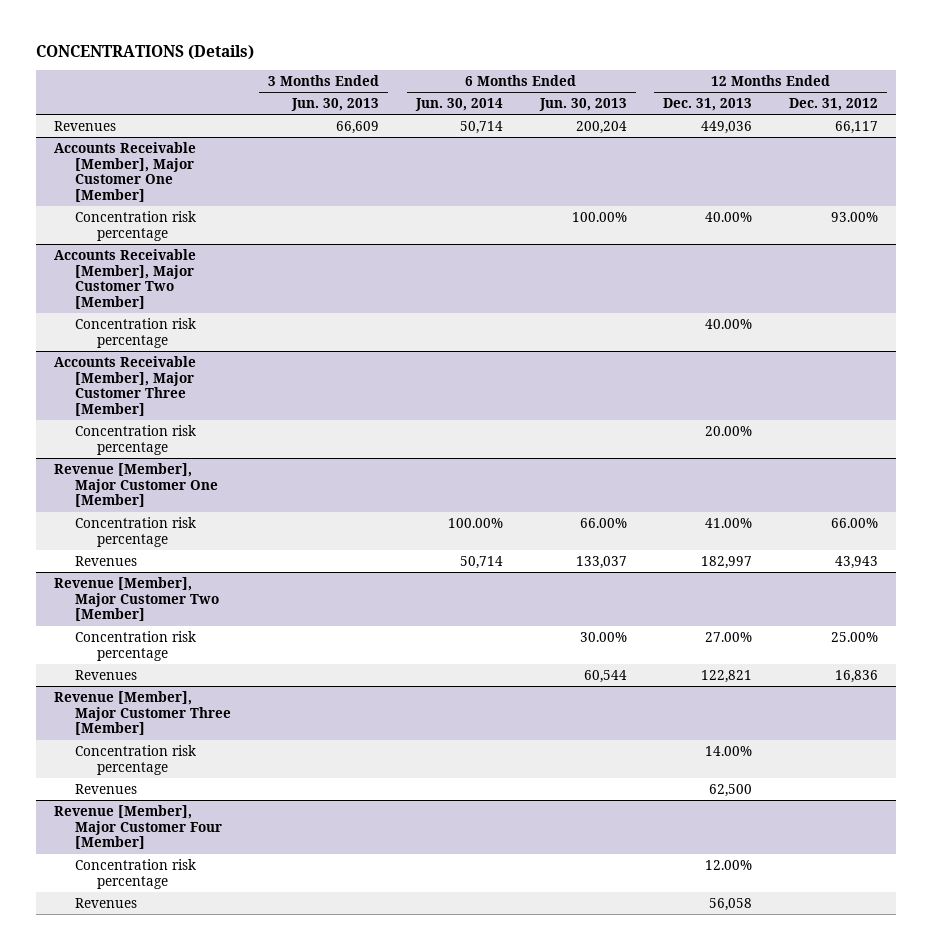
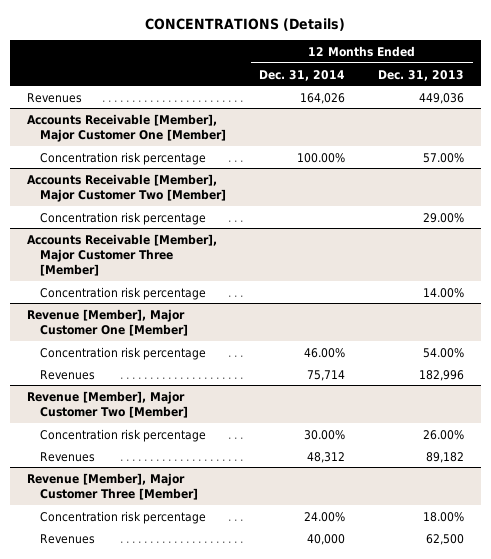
- | 3 Months Ended Jun. 30, 2013 | 6 Months Ended Jun. 30, 2014 | 6 Months Ended Jun. 30, 2013 | 12 Months Ended Dec. 31, 2013 | 12 Months Ended Dec. 31, 2012
+ | 12 Months Ended Dec. 31, 2014 | 12 Months Ended Dec. 31, 2013
@ Accounts Receivable [Member], Major Customer One [Member]
- Concentration risk percentage | | | 100.00% | 40.00% | 93.00%
+ Concentration risk percentage | 100.00% | 57.00%
@ Accounts Receivable [Member], Major Customer Two [Member]
- Concentration risk percentage | | | | 40.00% |
+ Concentration risk percentage | | 29.00%
@ Accounts Receivable [Member], Major Customer Three [Member]
- Concentration risk percentage | | | | 20.00% |
+ Concentration risk percentage | | 14.00%
@ Revenue [Member], Major Customer One [Member]
- Concentration risk percentage | | 100.00% | 66.00% | 41.00% | 66.00%
- Revenues | | 50,714 | 133,037 | 182,997 | 43,943
+ Concentration risk percentage | 46.00% | 54.00%
+ Revenues | 75,714 | 182,996
@ Revenue [Member], Major Customer Two [Member]
- Concentration risk percentage | | | 30.00% | 27.00% | 25.00%
- Revenues | | | 60,544 | 122,821 | 16,836
+ Concentration risk percentage | 30.00% | 26.00%
+ Revenues | 48,312 | 89,182
@ Revenue [Member], Major Customer Three [Member]
- Concentration risk percentage | | | | 14.00% |
+ Concentration risk percentage | 24.00% | 18.00%
- Revenue [Member], Major Customer Four [Member]
- Concentration risk percentage | | | | 12.00% |
- Revenues | | | | 56,058 |

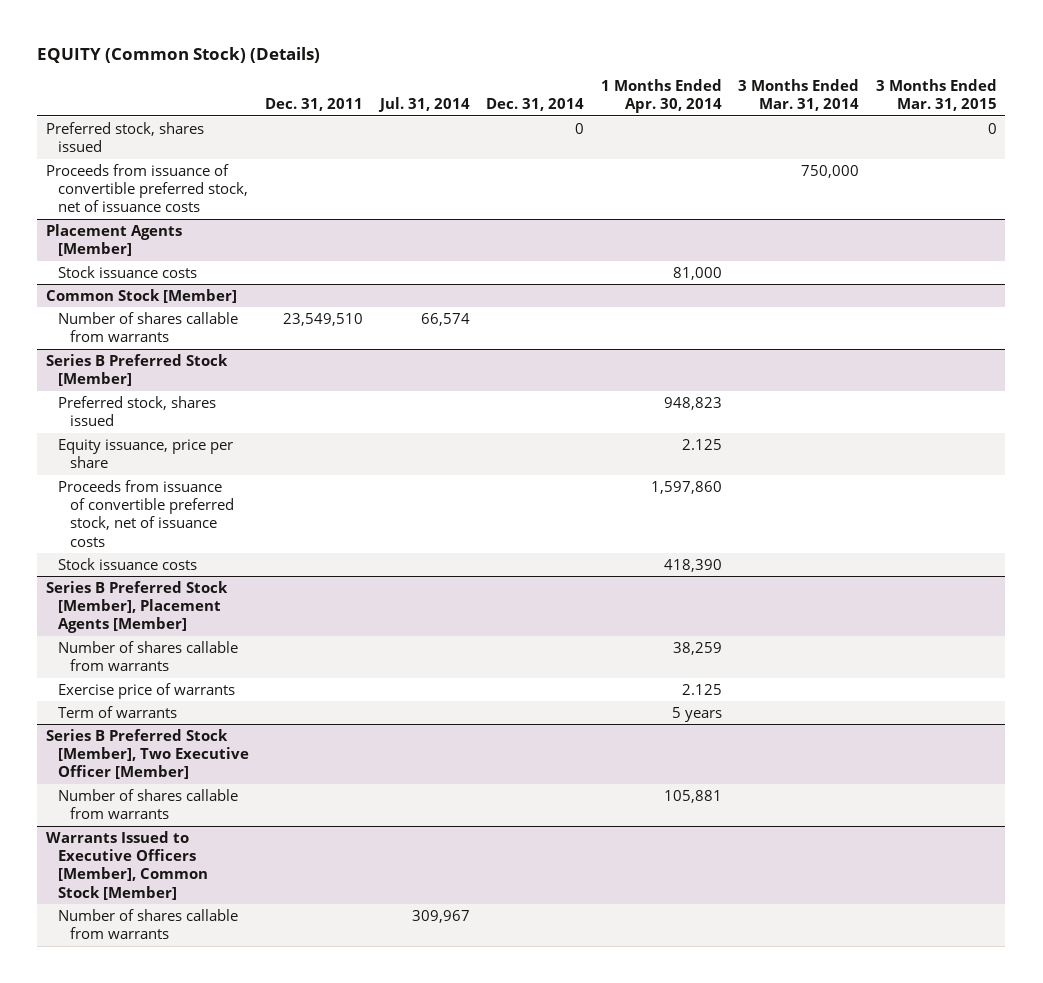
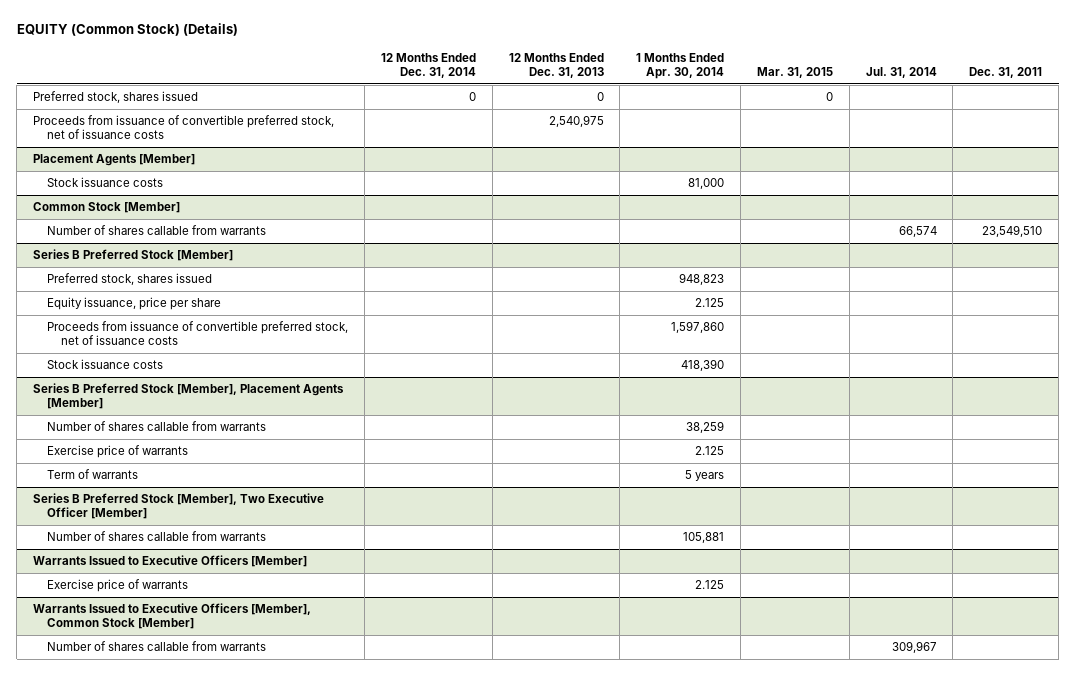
- | Dec. 31, 2011 | Jul. 31, 2014 | Dec. 31, 2014 | 1 Months Ended Apr. 30, 2014 | 3 Months Ended Mar. 31, 2014 | 3 Months Ended Mar. 31, 2015
+ | 12 Months Ended Dec. 31, 2014 | 12 Months Ended Dec. 31, 2013 | 1 Months Ended Apr. 30, 2014 | Mar. 31, 2015 | Jul. 31, 2014 | Dec. 31, 2011
+ Warrants Issued to Executive Officers [Member]
+ Exercise price of warrants | | | 2.125 | | |

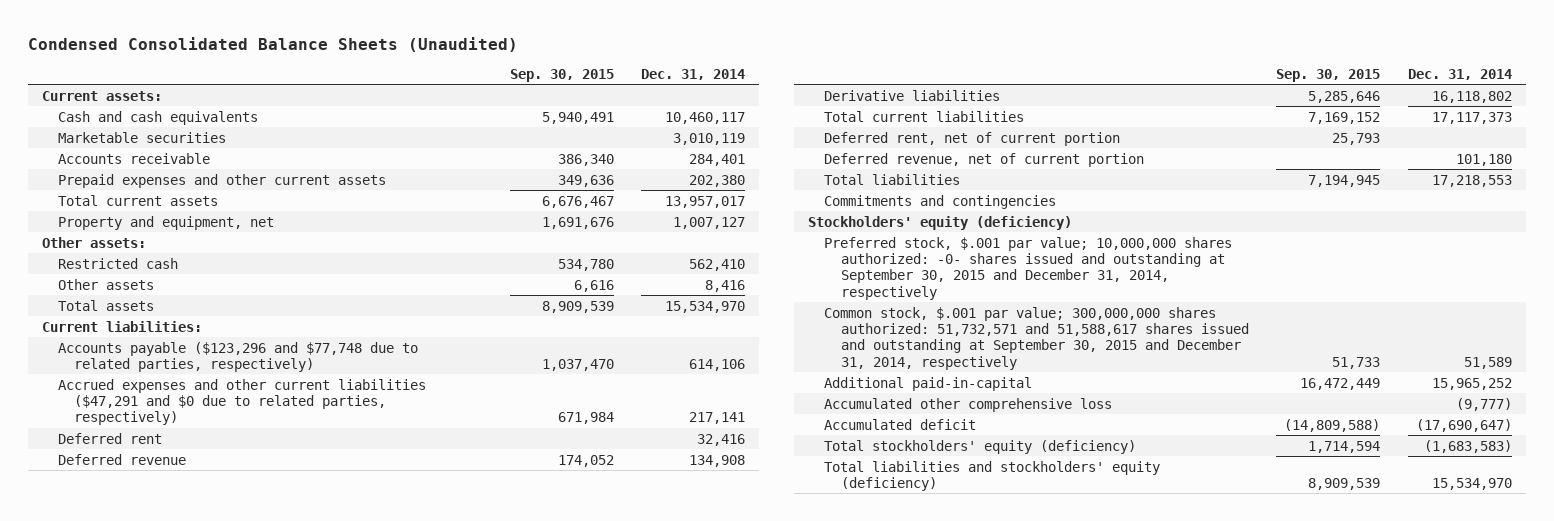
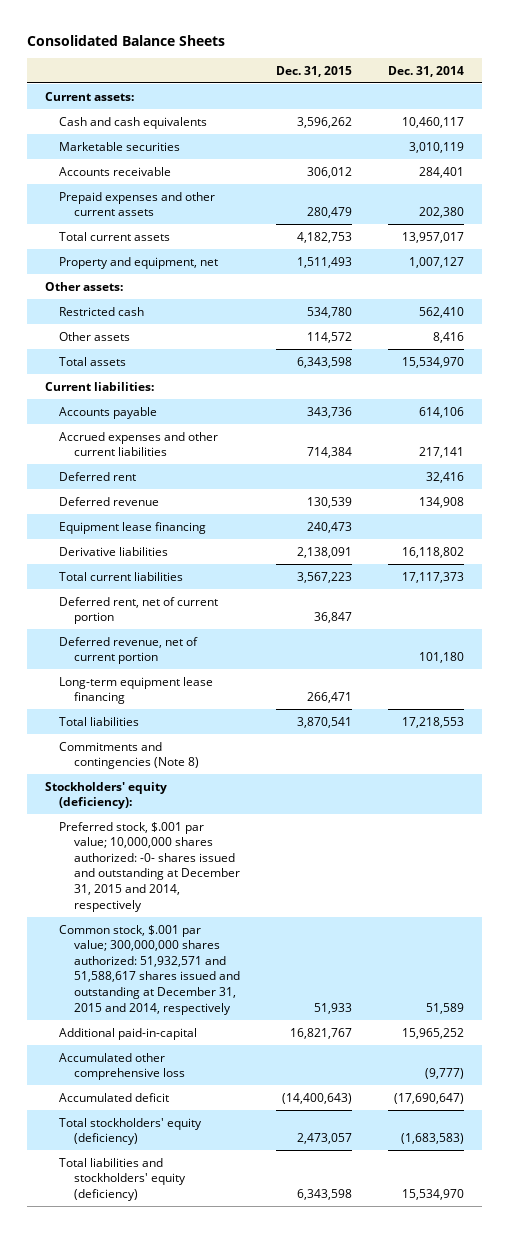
- Condensed Consolidated Balance Sheets (Unaudited)
+ Consolidated Balance Sheets
- | Sep. 30, 2015 | Dec. 31, 2014
+ | Dec. 31, 2015 | Dec. 31, 2014
- Accounts payable ($123,296 and $77,748 due to related parties, respectively) | 1,037,470 | 614,106
- Accrued expenses and other current liabilities ($47,291 and $0 due to related parties, respectively) | 671,984 | 217,141
+ Accounts payable | 343,736 | 614,106
+ Accrued expenses and other current liabilities | 714,384 | 217,141
+ Equipment lease financing | 240,473 |
+ Long-term equipment lease financing | 266,471 |
- Commitments and contingencies
- Stockholders' equity (deficiency)
- Preferred stock, $.001 par value; 10,000,000 shares authorized: -0- shares issued and outstanding at September 30, 2015 and December 31, 2014, respectively
- Common stock, $.001 par value; 300,000,000 shares authorized: 51,732,571 and 51,588,617 shares issued and outstanding at September 30, 2015 and December 31, 2014, respectively | 51,733 | 51,589
+ Commitments and contingencies (Note 8)
+ Stockholders' equity (deficiency):
+ Preferred stock, $.001 par value; 10,000,000 shares authorized: -0- shares issued and outstanding at December 31, 2015 and 2014, respectively
+ Common stock, $.001 par value; 300,000,000 shares authorized: 51,932,571 and 51,588,617 shares issued and outstanding at December 31, 2015 and 2014, respectively | 51,933 | 51,589

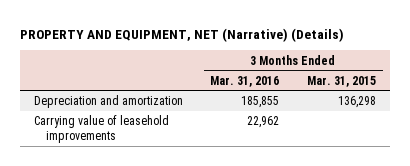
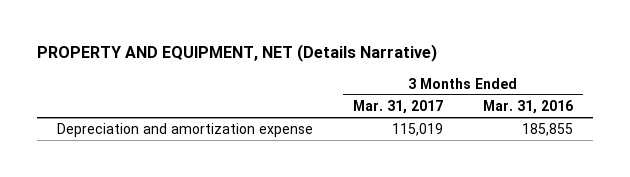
- PROPERTY AND EQUIPMENT, NET (Narrative) (Details)
+ PROPERTY AND EQUIPMENT, NET (Details Narrative)
- | 3 Months Ended Mar. 31, 2016 | 3 Months Ended Mar. 31, 2015
+ | 3 Months Ended Mar. 31, 2017 | 3 Months Ended Mar. 31, 2016
- Depreciation and amortization | 185,855 | 136,298
- Carrying value of leasehold improvements | 22,962 |
+ Depreciation and amortization expense | 115,019 | 185,855

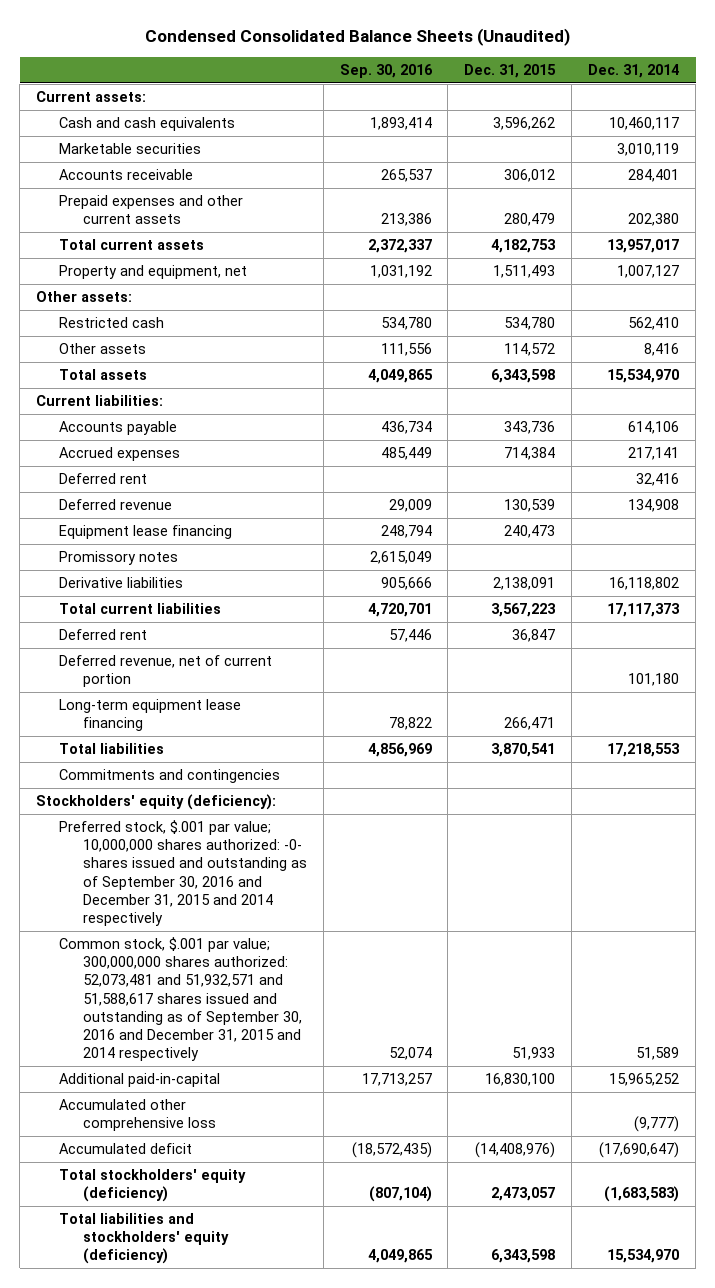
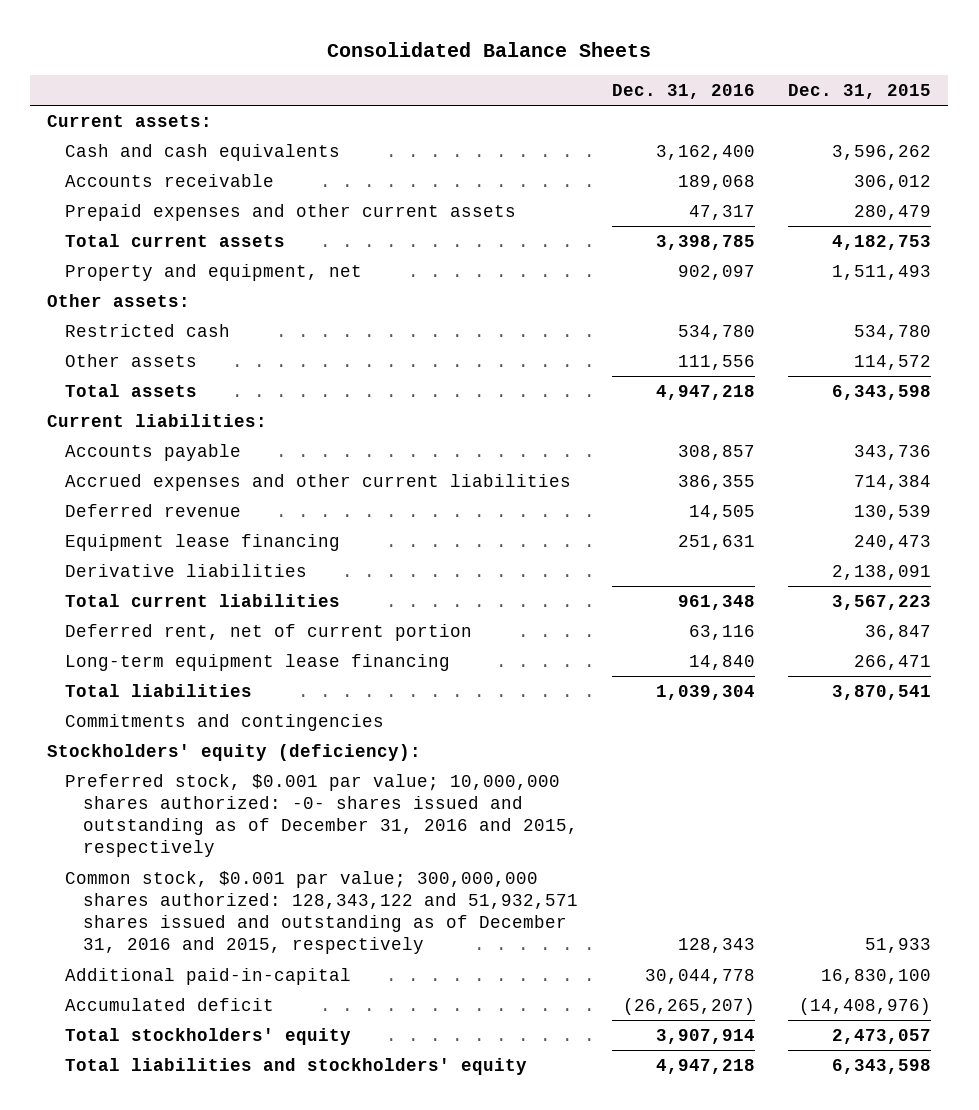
- Condensed Consolidated Balance Sheets (Unaudited)
+ Consolidated Balance Sheets
- | Sep. 30, 2016 | Dec. 31, 2015 | Dec. 31, 2014
+ | Dec. 31, 2016 | Dec. 31, 2015
- Marketable securities | | | 3,010,119
- Accrued expenses | 485,449 | 714,384 | 217,141
- Deferred rent | | | 32,416
+ Accrued expenses and other current liabilities | 386,355 | 714,384
- Promissory notes | 2,615,049 | |
- Deferred rent | 57,446 | 36,847 |
- Deferred revenue, net of current portion | | | 101,180
+ Deferred rent, net of current portion | 63,116 | 36,847
- Preferred stock, $.001 par value; 10,000,000 shares authorized: -0- shares issued and outstanding as of September 30, 2016 and December 31, 2015 and 2014 respectively
- Common stock, $.001 par value; 300,000,000 shares authorized: 52,073,481 and 51,932,571 and 51,588,617 shares issued and outstanding as of September 30, 2016 and December 31, 2015 and 2014 respectively | 52,074 | 51,933 | 51,589
+ Preferred stock, $0.001 par value; 10,000,000 shares authorized: -0- shares issued and outstanding as of December 31, 2016 and 2015, respectively
+ Common stock, $0.001 par value; 300,000,000 shares authorized: 128,343,122 and 51,932,571 shares issued and outstanding as of December 31, 2016 and 2015, respectively | 128,343 | 51,933
- Accumulated other comprehensive loss | | | (9,777)
- Total stockholders' equity (deficiency) | (807,104) | 2,473,057 | (1,683,583)
- Total liabilities and stockholders' equity (deficiency) | 4,049,865 | 6,343,598 | 15,534,970
+ Total stockholders' equity | 3,907,914 | 2,473,057
+ Total liabilities and stockholders' equity | 4,947,218 | 6,343,598

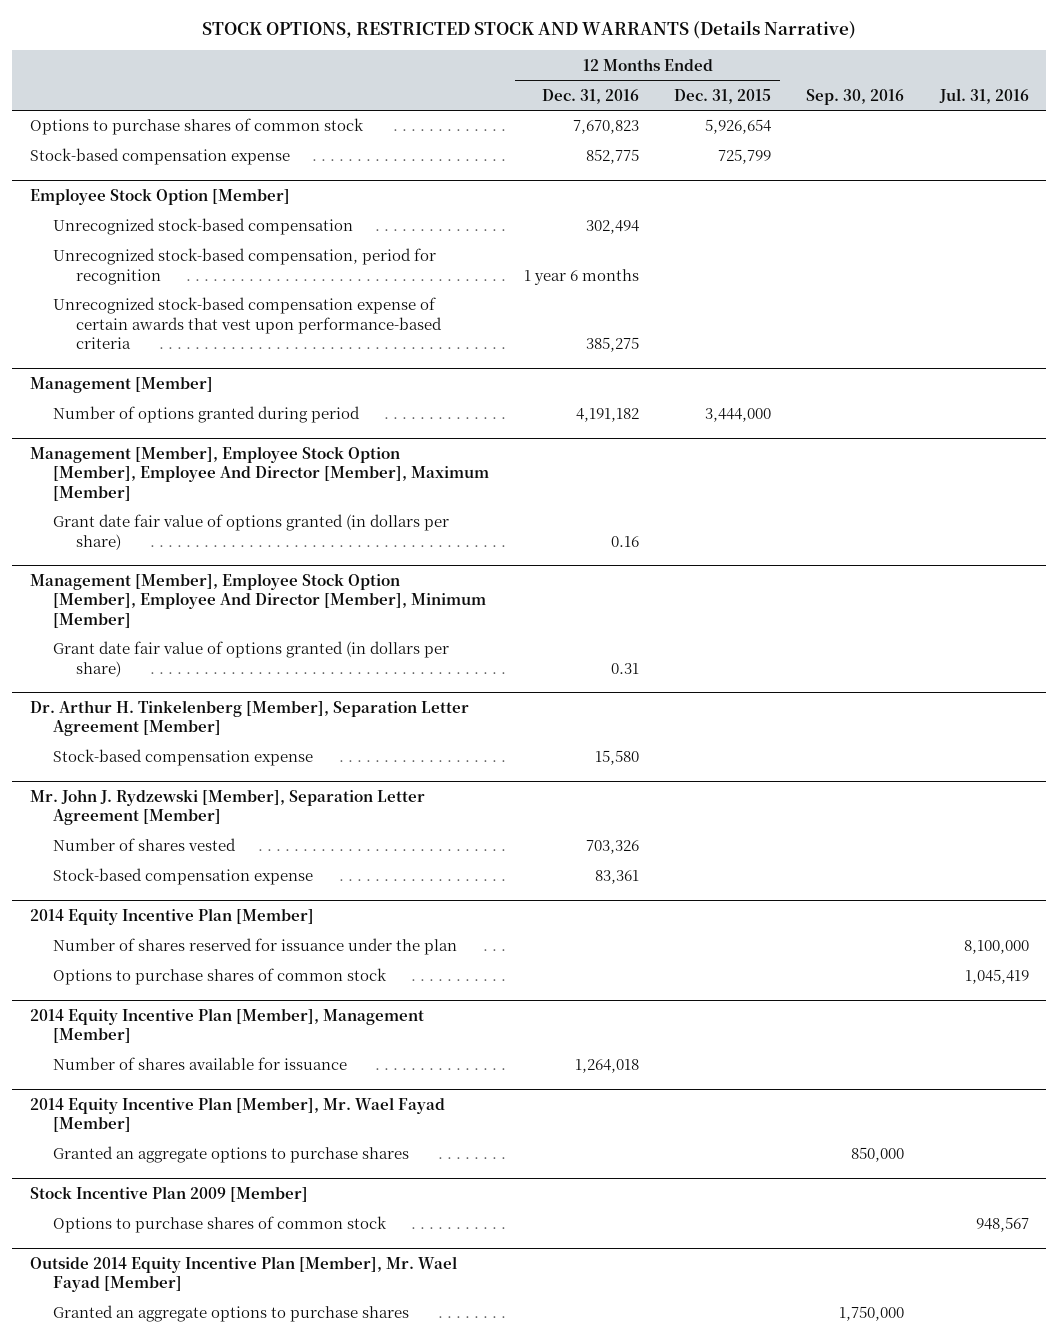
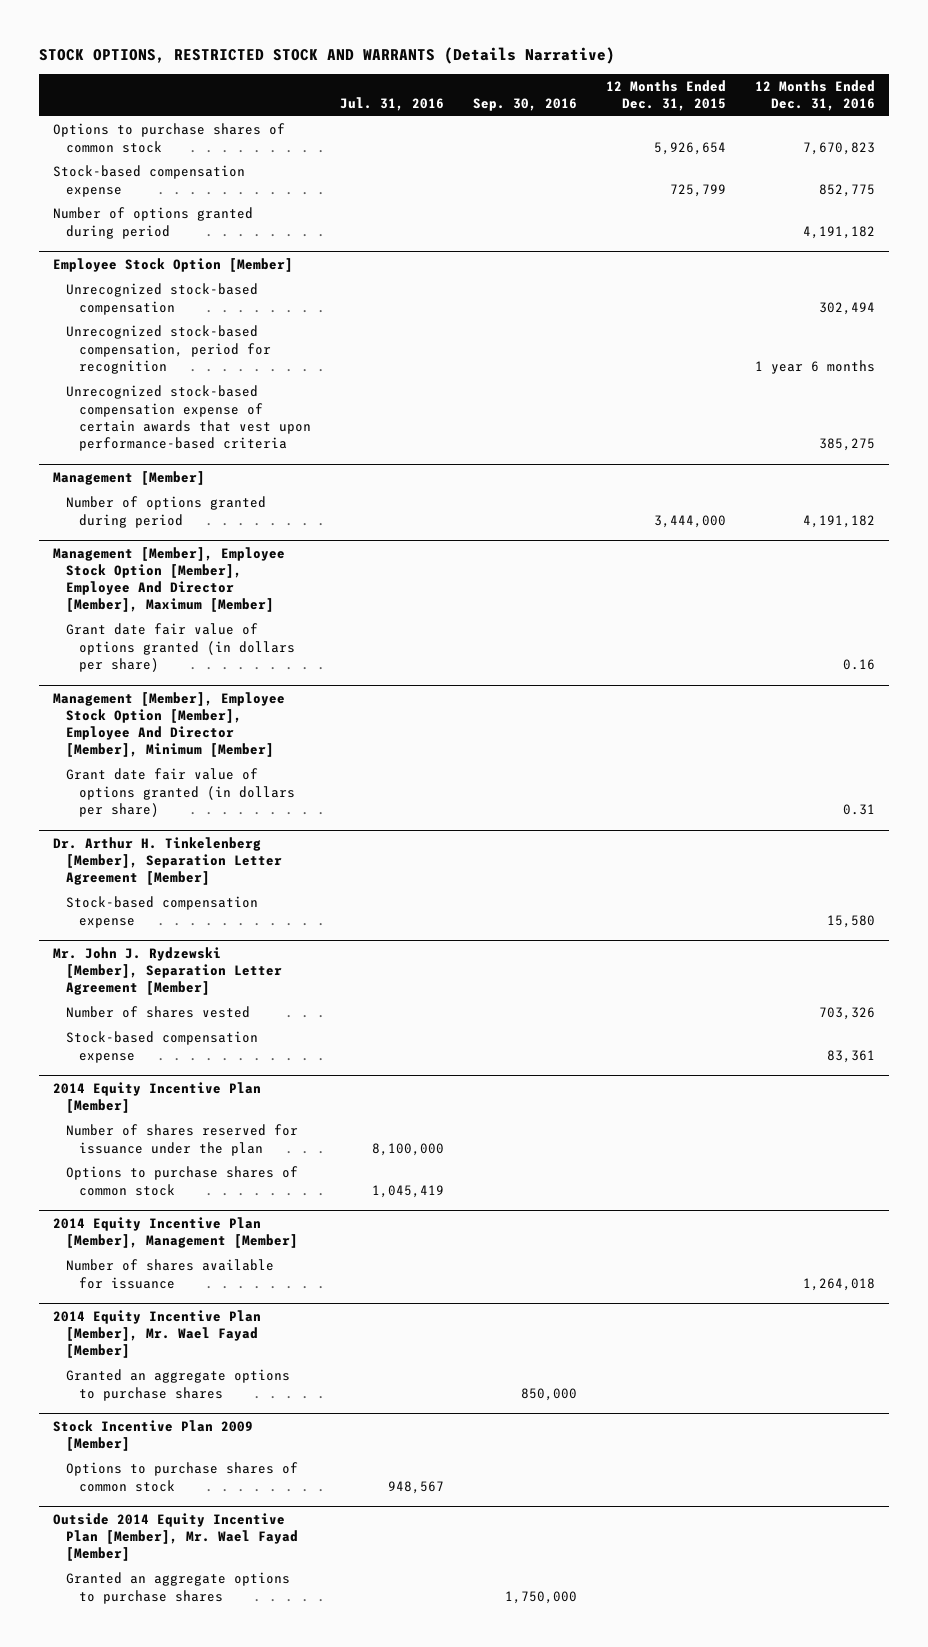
- | 12 Months Ended Dec. 31, 2016 | 12 Months Ended Dec. 31, 2015 | Sep. 30, 2016 | Jul. 31, 2016
+ | Jul. 31, 2016 | Sep. 30, 2016 | 12 Months Ended Dec. 31, 2015 | 12 Months Ended Dec. 31, 2016
+ Number of options granted during period | | | | 4,191,182

